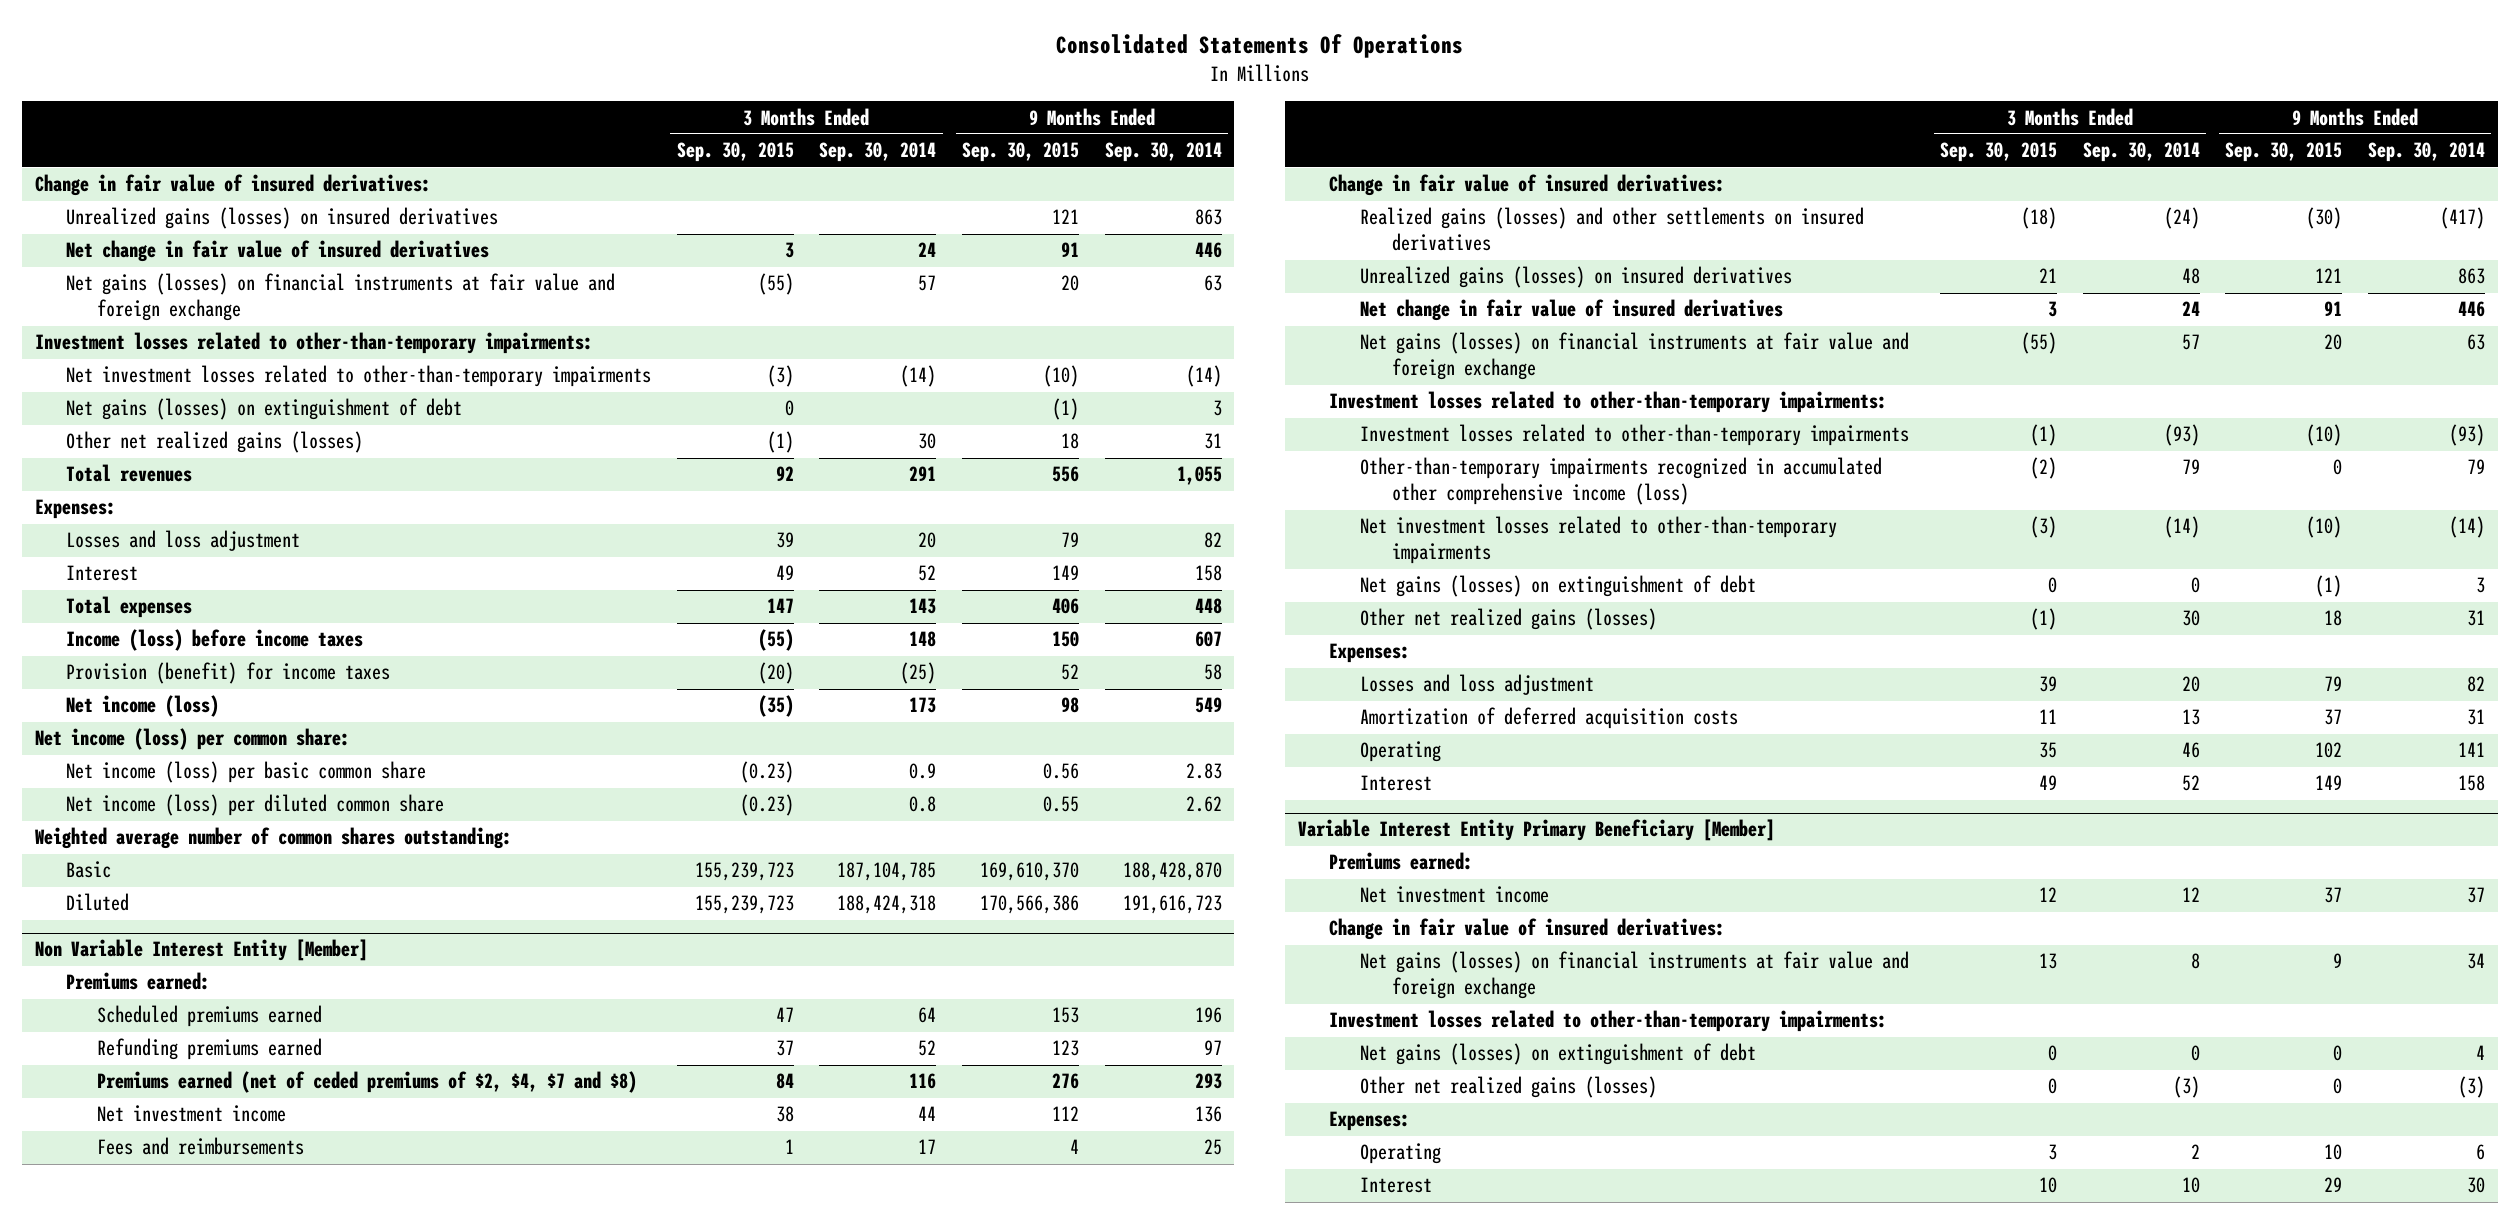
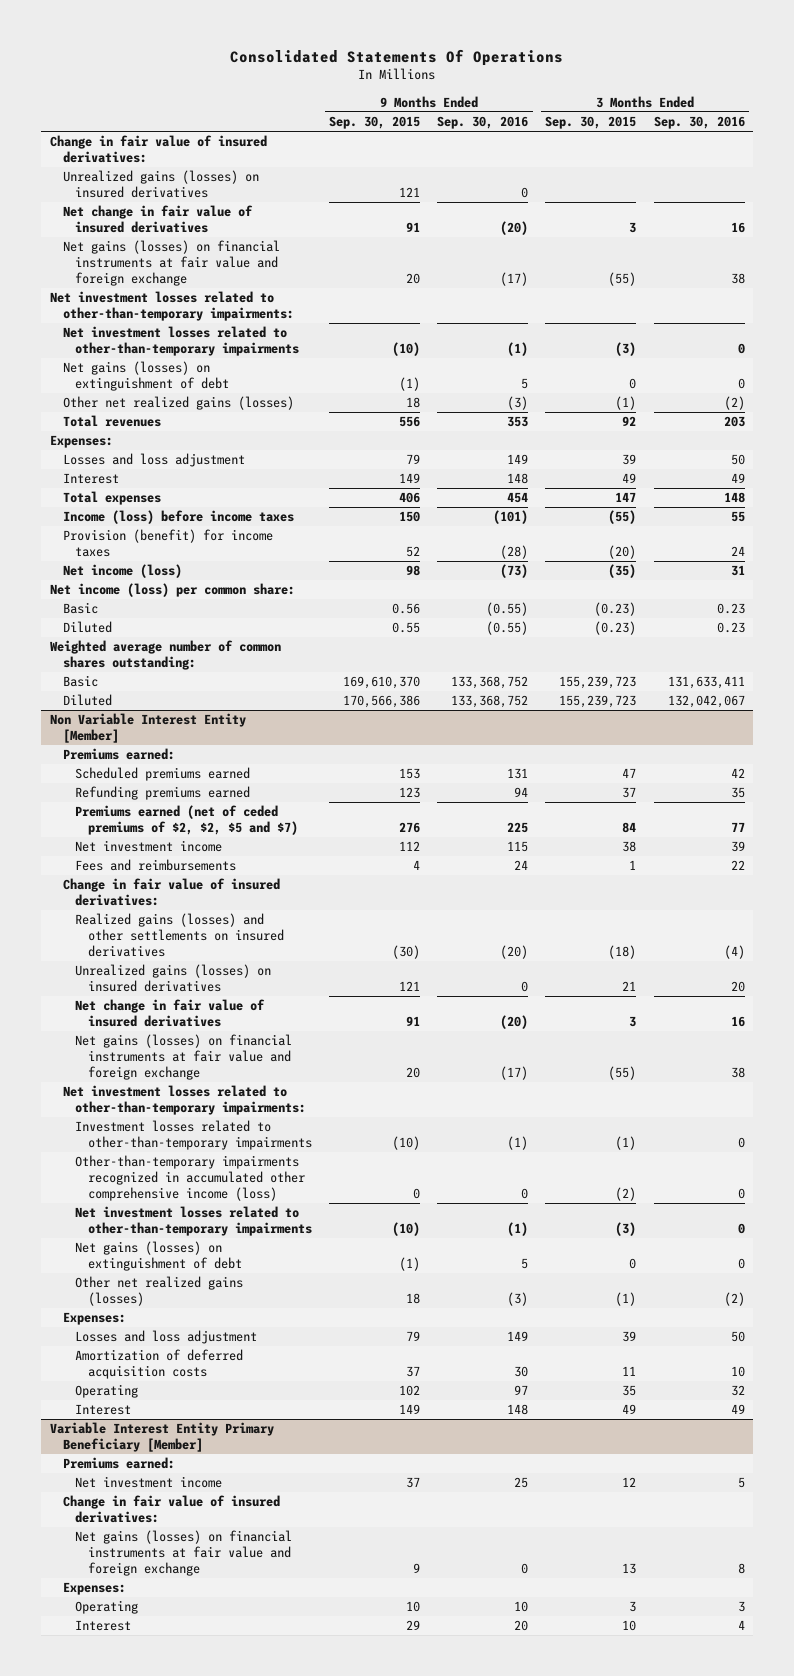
- | 3 Months Ended Sep. 30, 2015 | 3 Months Ended Sep. 30, 2014 | 9 Months Ended Sep. 30, 2015 | 9 Months Ended Sep. 30, 2014
+ | 9 Months Ended Sep. 30, 2015 | 9 Months Ended Sep. 30, 2016 | 3 Months Ended Sep. 30, 2015 | 3 Months Ended Sep. 30, 2016
- Investment losses related to other-than-temporary impairments:
+ Net investment losses related to other-than-temporary impairments:
- Net income (loss) per basic common share | (0.23) | 0.9 | 0.56 | 2.83
- Net income (loss) per diluted common share | (0.23) | 0.8 | 0.55 | 2.62
+ Basic | 0.56 | (0.55) | (0.23) | 0.23
+ Diluted | 0.55 | (0.55) | (0.23) | 0.23
@ Non Variable Interest Entity [Member]
- Premiums earned (net of ceded premiums of $2, $4, $7 and $8) | 84 | 116 | 276 | 293
+ Premiums earned (net of ceded premiums of $2, $2, $5 and $7) | 276 | 225 | 84 | 77
- Investment losses related to other-than-temporary impairments:
+ Net investment losses related to other-than-temporary impairments:
@ Variable Interest Entity Primary Beneficiary [Member]
- Investment losses related to other-than-temporary impairments:
- Net gains (losses) on extinguishment of debt | 0 | 0 | 0 | 4
- Other net realized gains (losses) | 0 | (3) | 0 | (3)

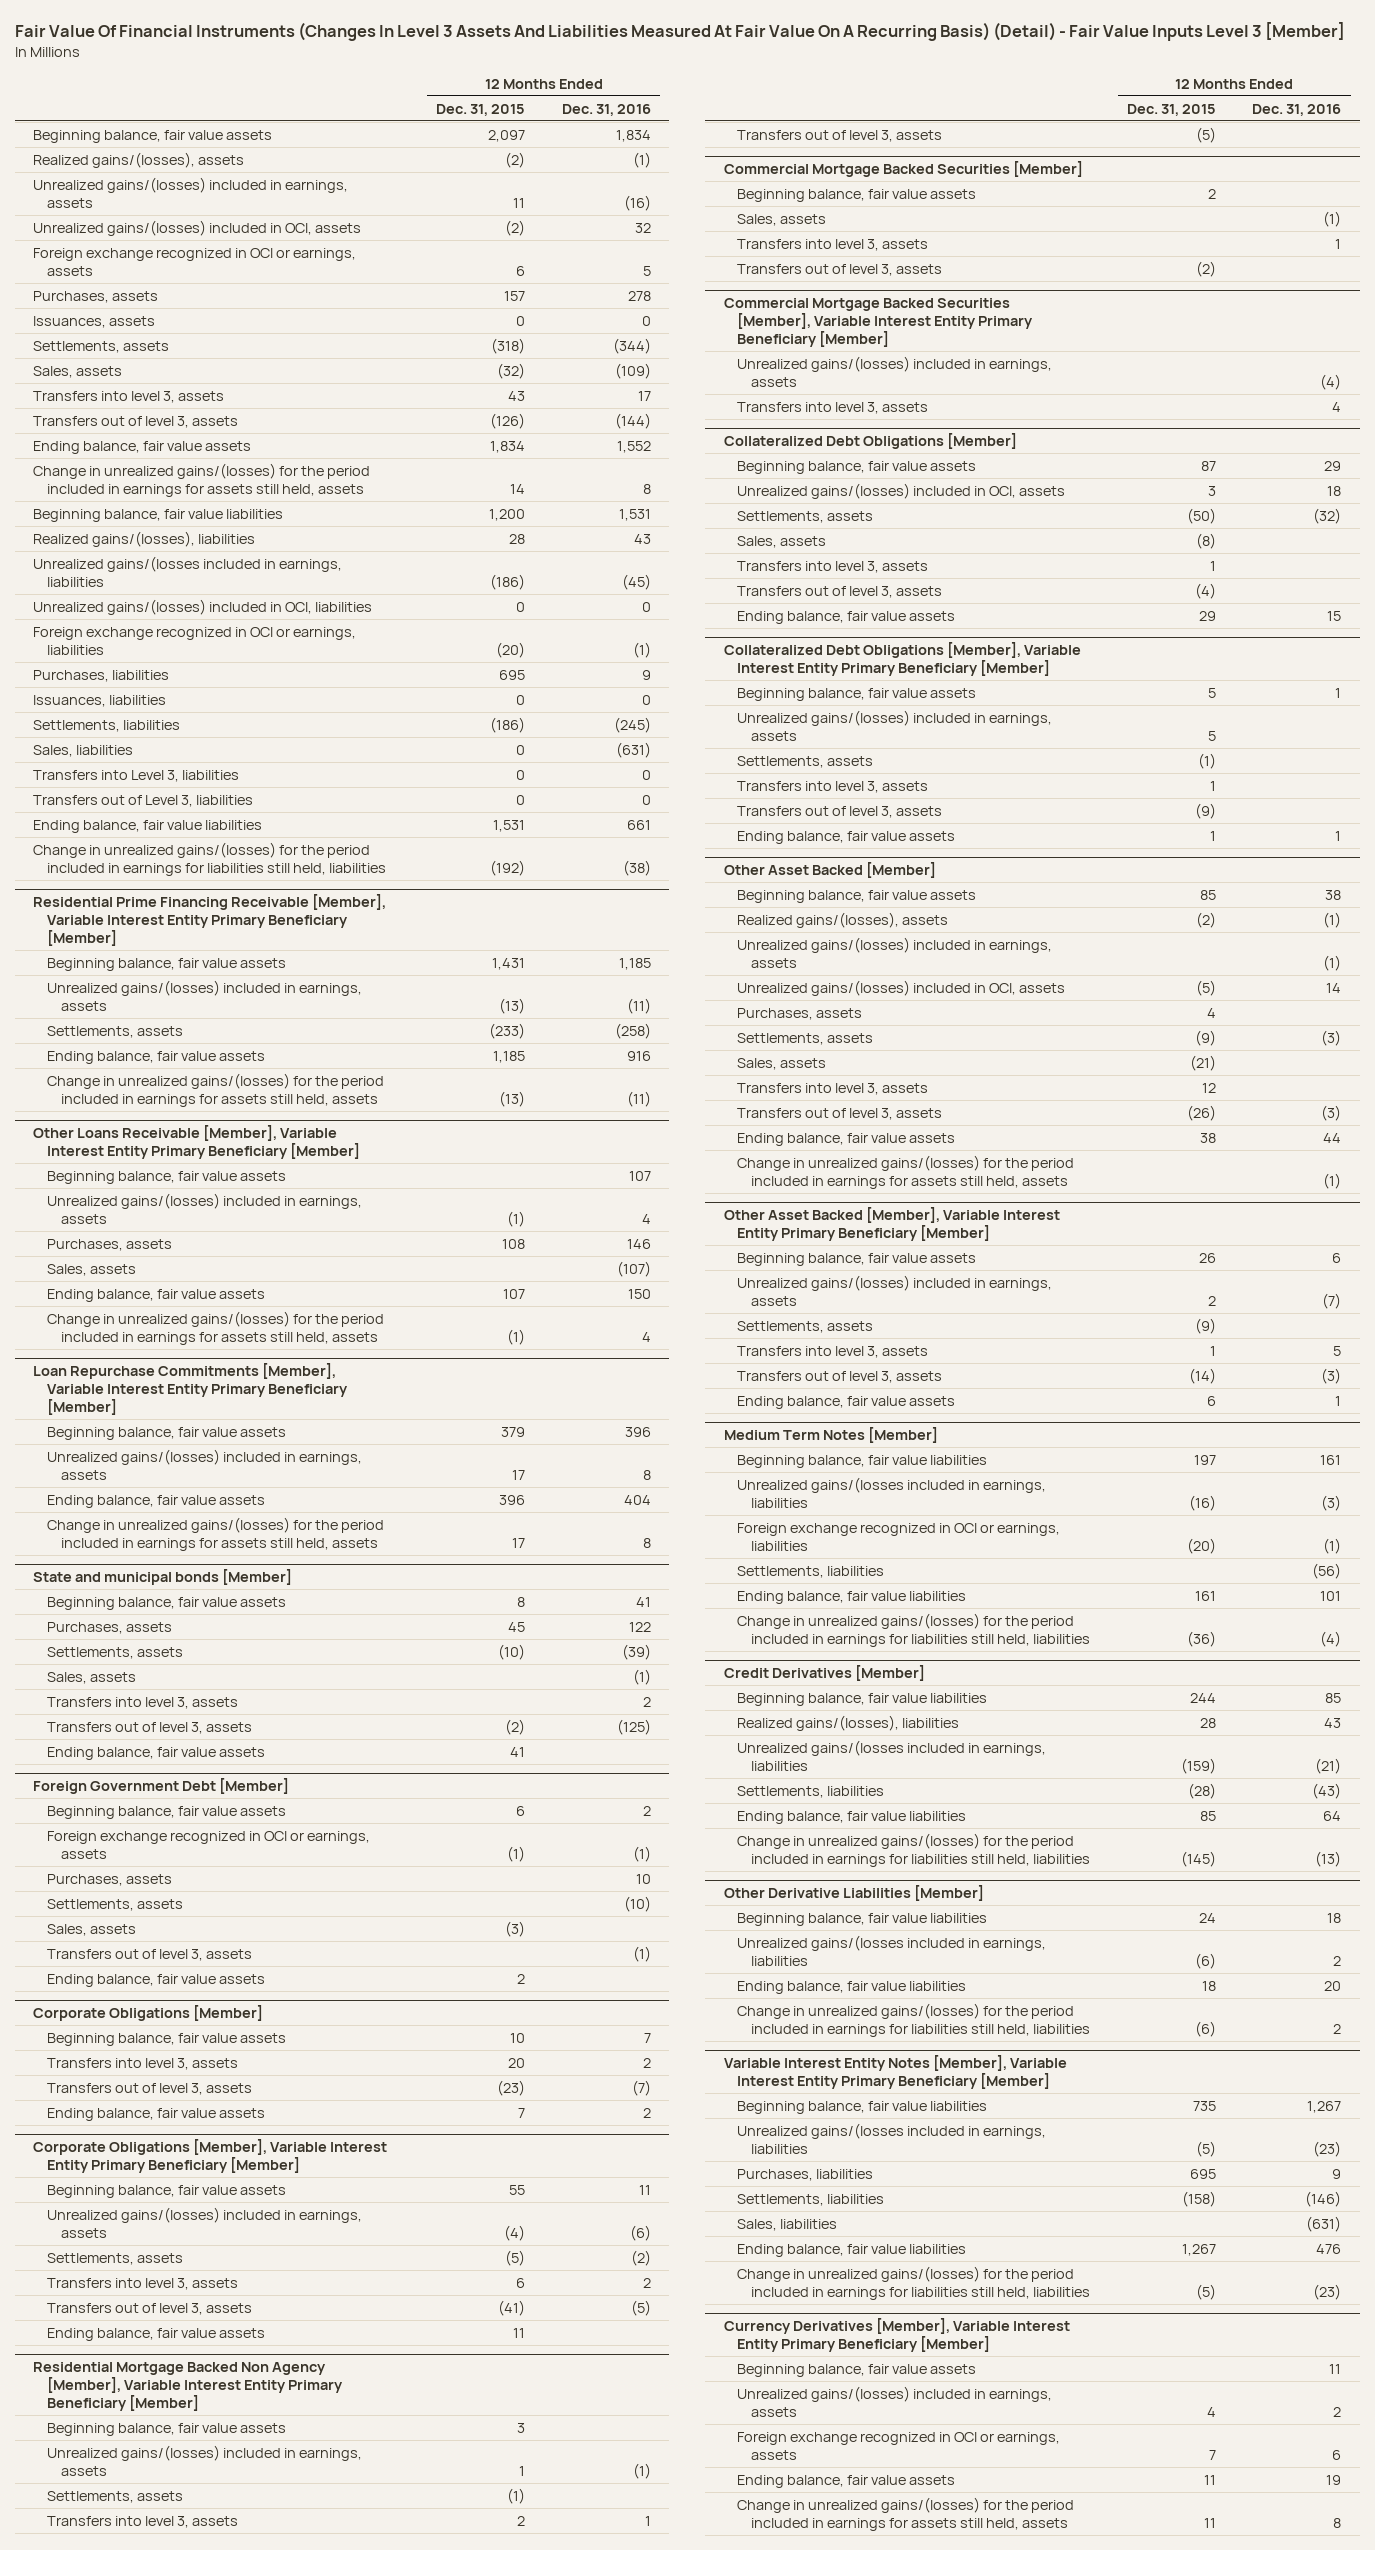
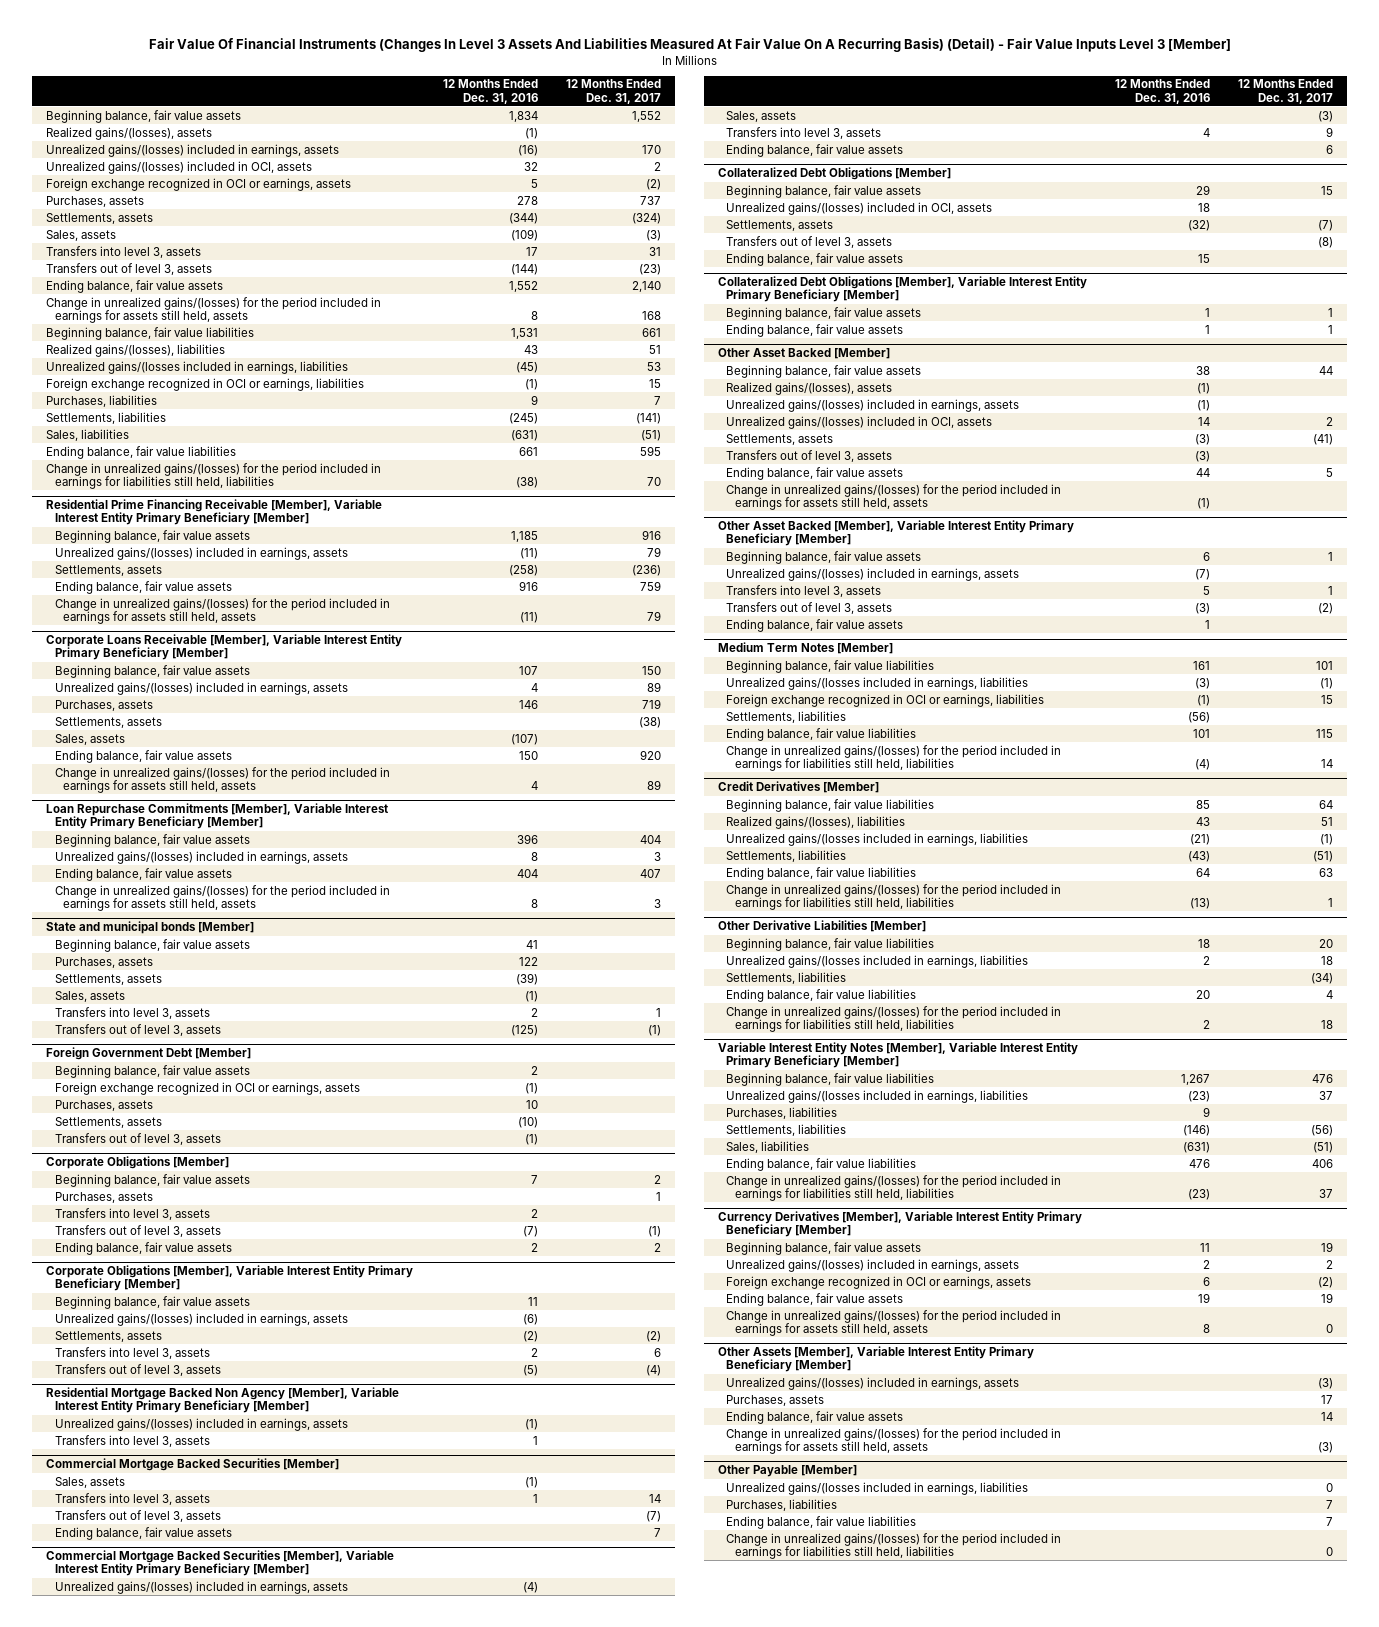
- | 12 Months Ended Dec. 31, 2015 | 12 Months Ended Dec. 31, 2016
+ | 12 Months Ended Dec. 31, 2016 | 12 Months Ended Dec. 31, 2017
- Issuances, assets | 0 | 0
- Unrealized gains/(losses) included in OCI, liabilities | 0 | 0
- Issuances, liabilities | 0 | 0
- Transfers into Level 3, liabilities | 0 | 0
- Transfers out of Level 3, liabilities | 0 | 0
- Other Loans Receivable [Member], Variable Interest Entity Primary Beneficiary [Member]
+ Corporate Loans Receivable [Member], Variable Interest Entity Primary Beneficiary [Member]
+ Settlements, assets | | (38)
@ State and municipal bonds [Member]
- Ending balance, fair value assets | 41 |
@ Foreign Government Debt [Member]
- Sales, assets | (3) |
- Ending balance, fair value assets | 2 |
@ Corporate Obligations [Member]
+ Purchases, assets | | 1
@ Corporate Obligations [Member], Variable Interest Entity Primary Beneficiary [Member]
- Ending balance, fair value assets | 11 |
@ Residential Mortgage Backed Non Agency [Member], Variable Interest Entity Primary Beneficiary [Member]
- Beginning balance, fair value assets | 3 |
- Settlements, assets | (1) |
- Transfers out of level 3, assets | (5) |
@ Commercial Mortgage Backed Securities [Member]
- Beginning balance, fair value assets | 2 |
+ Ending balance, fair value assets | | 7
@ Commercial Mortgage Backed Securities [Member], Variable Interest Entity Primary Beneficiary [Member]
+ Sales, assets | | (3)
+ Ending balance, fair value assets | | 6
@ Collateralized Debt Obligations [Member]
- Sales, assets | (8) |
- Transfers into level 3, assets | 1 |
@ Collateralized Debt Obligations [Member], Variable Interest Entity Primary Beneficiary [Member]
- Unrealized gains/(losses) included in earnings, assets | 5 |
- Settlements, assets | (1) |
- Transfers into level 3, assets | 1 |
- Transfers out of level 3, assets | (9) |
@ Other Asset Backed [Member]
- Purchases, assets | 4 |
- Sales, assets | (21) |
- Transfers into level 3, assets | 12 |
@ Other Asset Backed [Member], Variable Interest Entity Primary Beneficiary [Member]
- Settlements, assets | (9) |
@ Other Derivative Liabilities [Member]
+ Settlements, liabilities | | (34)
+ Other Assets [Member], Variable Interest Entity Primary Beneficiary [Member]
+ Unrealized gains/(losses) included in earnings, assets | | (3)
+ Purchases, assets | | 17
+ Ending balance, fair value assets | | 14
+ Change in unrealized gains/(losses) for the period included in earnings for assets still held, assets | | (3)
+ Other Payable [Member]
+ Unrealized gains/(losses included in earnings, liabilities | | 0
+ Purchases, liabilities | | 7
+ Ending balance, fair value liabilities | | 7
+ Change in unrealized gains/(losses) for the period included in earnings for liabilities still held, liabilities | | 0

